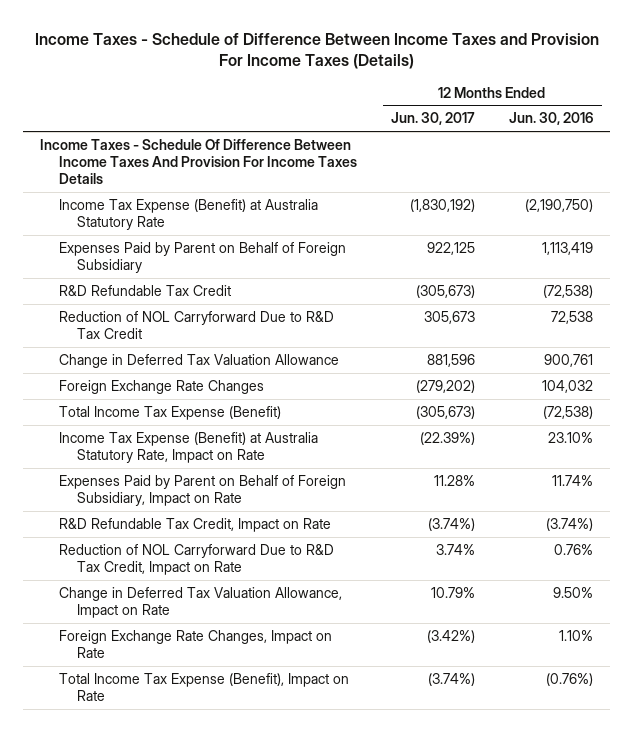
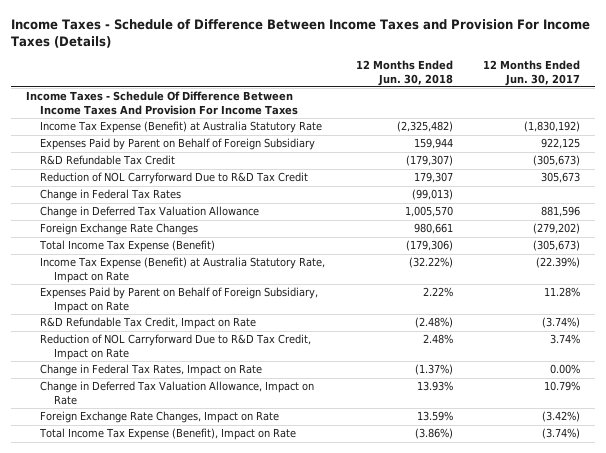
- | 12 Months Ended Jun. 30, 2017 | 12 Months Ended Jun. 30, 2016
+ | 12 Months Ended Jun. 30, 2018 | 12 Months Ended Jun. 30, 2017
- Income Taxes - Schedule Of Difference Between Income Taxes And Provision For Income Taxes Details
+ Income Taxes - Schedule Of Difference Between Income Taxes And Provision For Income Taxes
+ Change in Federal Tax Rates | (99,013) |
+ Change in Federal Tax Rates, Impact on Rate | (1.37%) | 0.00%

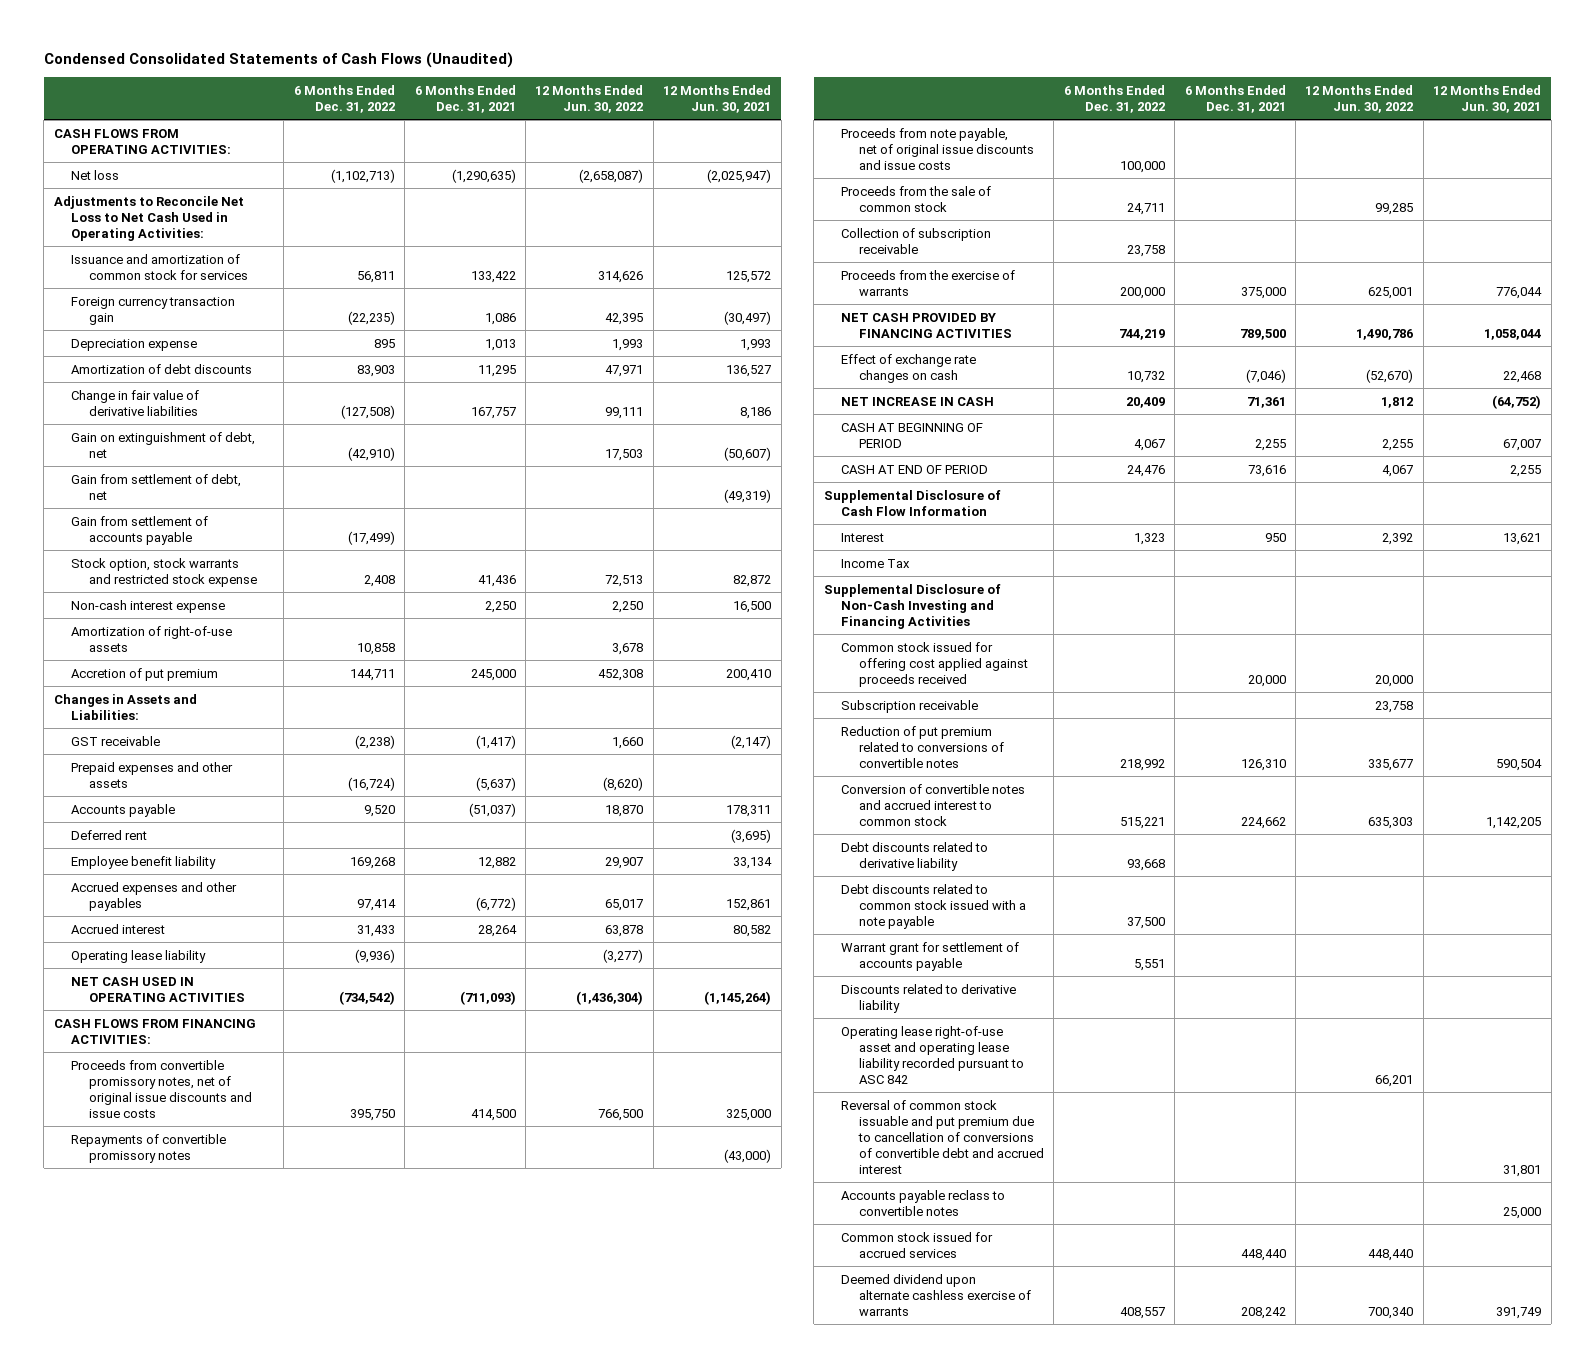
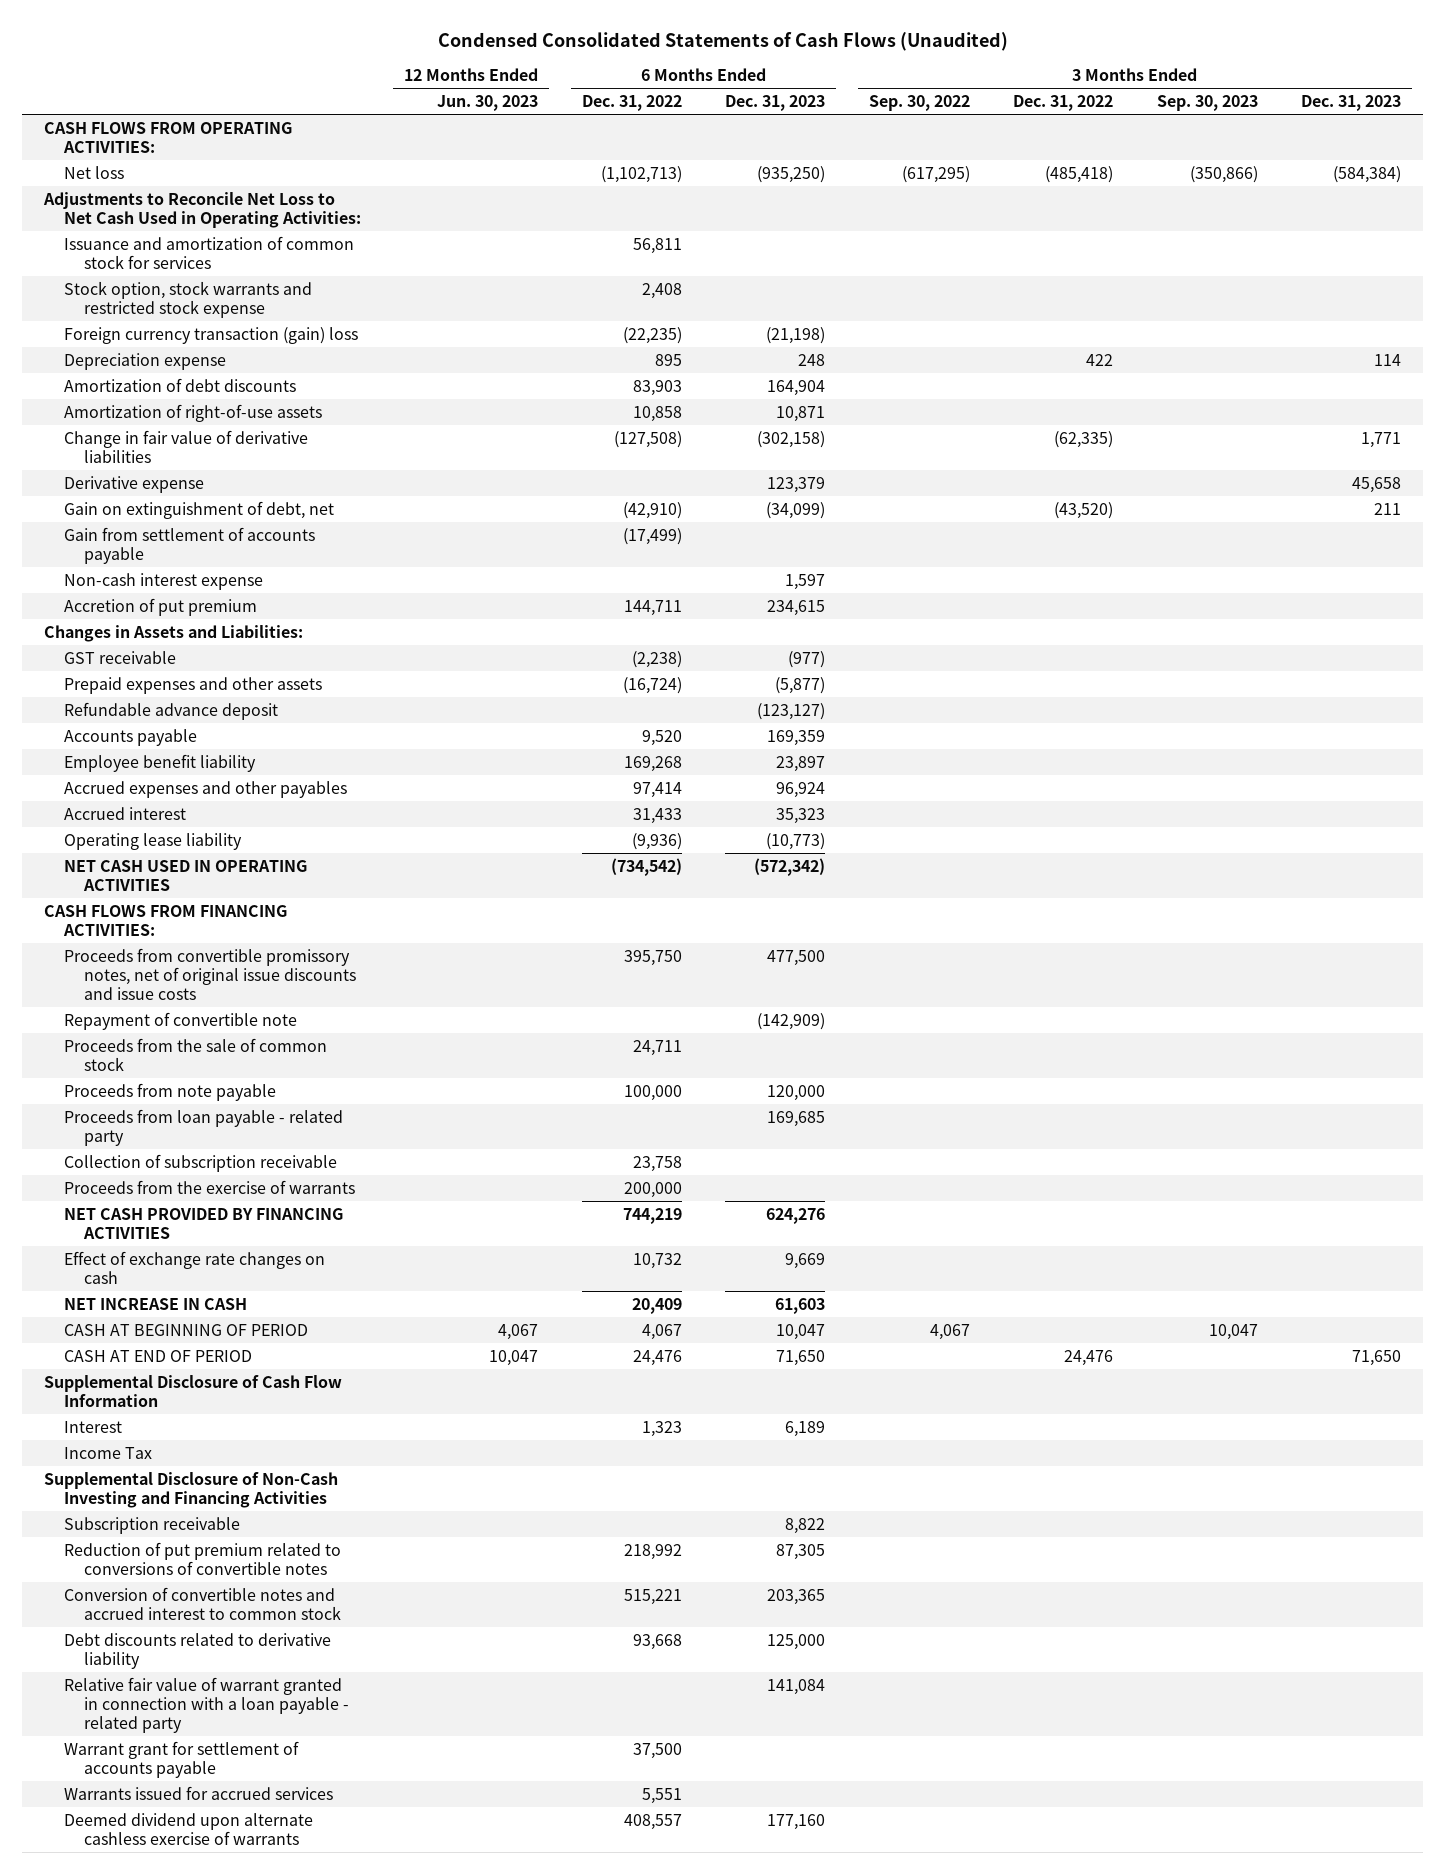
- | 6 Months Ended Dec. 31, 2022 | 6 Months Ended Dec. 31, 2021 | 12 Months Ended Jun. 30, 2022 | 12 Months Ended Jun. 30, 2021
+ | 12 Months Ended Jun. 30, 2023 | 6 Months Ended Dec. 31, 2022 | 6 Months Ended Dec. 31, 2023 | 3 Months Ended Sep. 30, 2022 | 3 Months Ended Dec. 31, 2022 | 3 Months Ended Sep. 30, 2023 | 3 Months Ended Dec. 31, 2023
- Foreign currency transaction gain | (22,235) | 1,086 | 42,395 | (30,497)
moved up: Stock option, stock warrants and restricted stock expense | | 2,408 | | | | |
+ Foreign currency transaction (gain) loss | | (22,235) | (21,198) | | | |
moved up: Amortization of right-of-use assets | | 10,858 | 10,871 | | | |
+ Derivative expense | | | 123,379 | | | | 45,658
- Gain from settlement of debt, net | | | | (49,319)
+ Refundable advance deposit | | | (123,127) | | | |
- Deferred rent | | | | (3,695)
- Repayments of convertible promissory notes | | | | (43,000)
- Proceeds from note payable, net of original issue discounts and issue costs | 100,000 | | |
+ Repayment of convertible note | | | (142,909) | | | |
+ Proceeds from note payable | | 100,000 | 120,000 | | | |
+ Proceeds from loan payable - related party | | | 169,685 | | | |
- Common stock issued for offering cost applied against proceeds received | | 20,000 | 20,000 |
- Debt discounts related to common stock issued with a note payable | 37,500 | | |
- Warrant grant for settlement of accounts payable | 5,551 | | |
- Discounts related to derivative liability
- Operating lease right-of-use asset and operating lease liability recorded pursuant to ASC 842 | | | 66,201 |
- Reversal of common stock issuable and put premium due to cancellation of conversions of convertible debt and accrued interest | | | | 31,801
- Accounts payable reclass to convertible notes | | | | 25,000
- Common stock issued for accrued services | | 448,440 | 448,440 |
+ Relative fair value of warrant granted in connection with a loan payable - related party | | | 141,084 | | | |
+ Warrant grant for settlement of accounts payable | | 37,500 | | | | |
+ Warrants issued for accrued services | | 5,551 | | | | |

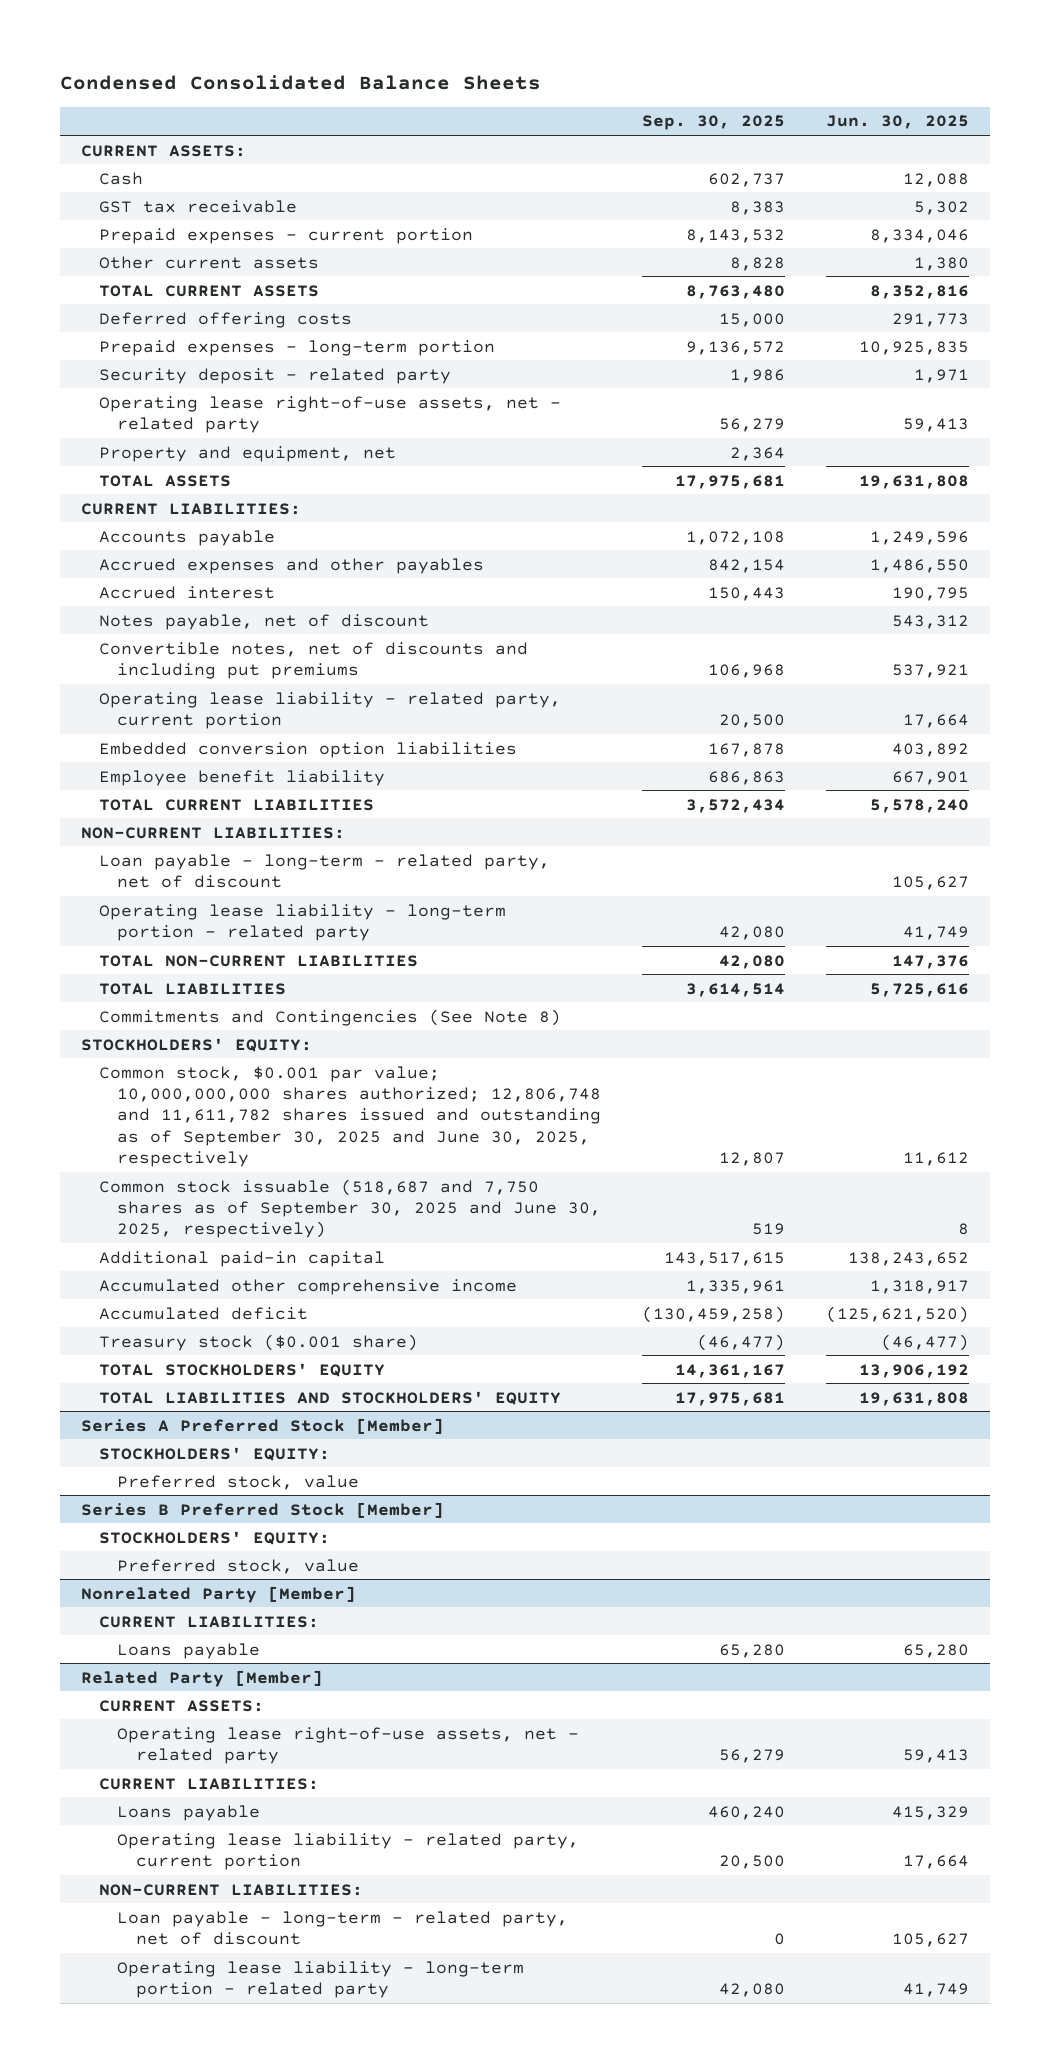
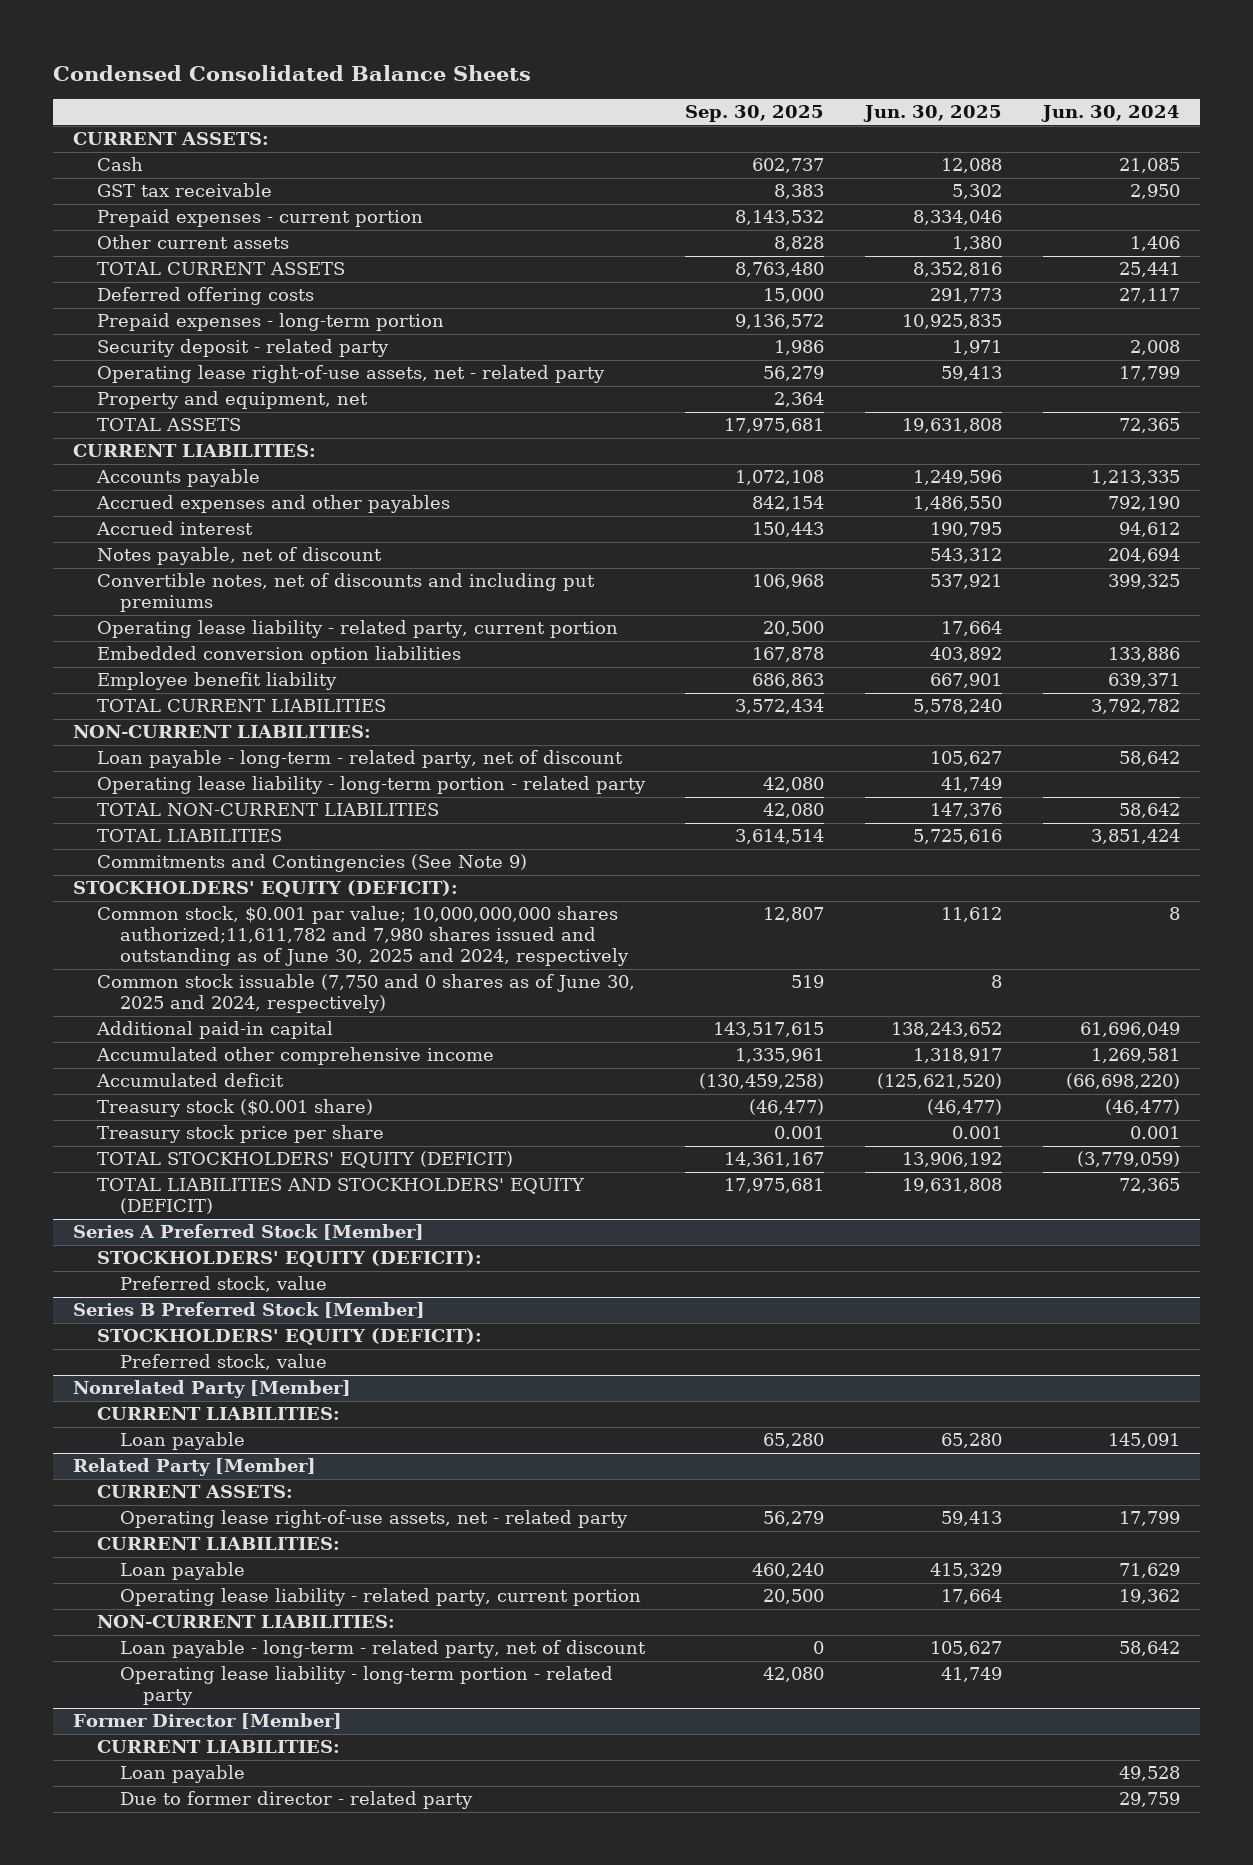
- | Sep. 30, 2025 | Jun. 30, 2025
+ | Sep. 30, 2025 | Jun. 30, 2025 | Jun. 30, 2024
- Commitments and Contingencies (See Note 8)
- STOCKHOLDERS' EQUITY:
- Common stock, $0.001 par value; 10,000,000,000 shares authorized; 12,806,748 and 11,611,782 shares issued and outstanding as of September 30, 2025 and June 30, 2025, respectively | 12,807 | 11,612
- Common stock issuable (518,687 and 7,750 shares as of September 30, 2025 and June 30, 2025, respectively) | 519 | 8
+ Commitments and Contingencies (See Note 9)
+ STOCKHOLDERS' EQUITY (DEFICIT):
+ Common stock, $0.001 par value; 10,000,000,000 shares authorized;11,611,782 and 7,980 shares issued and outstanding as of June 30, 2025 and 2024, respectively | 12,807 | 11,612 | 8
+ Common stock issuable (7,750 and 0 shares as of June 30, 2025 and 2024, respectively) | 519 | 8 |
- TOTAL STOCKHOLDERS' EQUITY | 14,361,167 | 13,906,192
- TOTAL LIABILITIES AND STOCKHOLDERS' EQUITY | 17,975,681 | 19,631,808
+ Treasury stock price per share | 0.001 | 0.001 | 0.001
+ TOTAL STOCKHOLDERS' EQUITY (DEFICIT) | 14,361,167 | 13,906,192 | (3,779,059)
+ TOTAL LIABILITIES AND STOCKHOLDERS' EQUITY (DEFICIT) | 17,975,681 | 19,631,808 | 72,365
@ Series A Preferred Stock [Member]
- STOCKHOLDERS' EQUITY:
+ STOCKHOLDERS' EQUITY (DEFICIT):
@ Series B Preferred Stock [Member]
- STOCKHOLDERS' EQUITY:
+ STOCKHOLDERS' EQUITY (DEFICIT):
@ Nonrelated Party [Member]
- Loans payable | 65,280 | 65,280
+ Loan payable | 65,280 | 65,280 | 145,091
@ Related Party [Member]
- Loans payable | 460,240 | 415,329
+ Loan payable | 460,240 | 415,329 | 71,629
+ Former Director [Member]
+ CURRENT LIABILITIES:
+ Loan payable | | | 49,528
+ Due to former director - related party | | | 29,759

